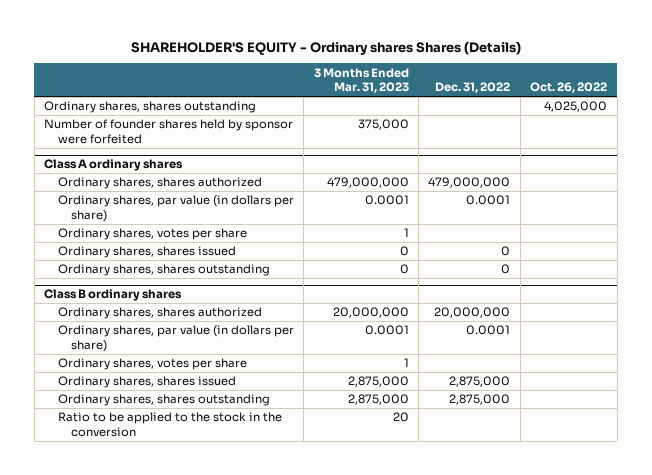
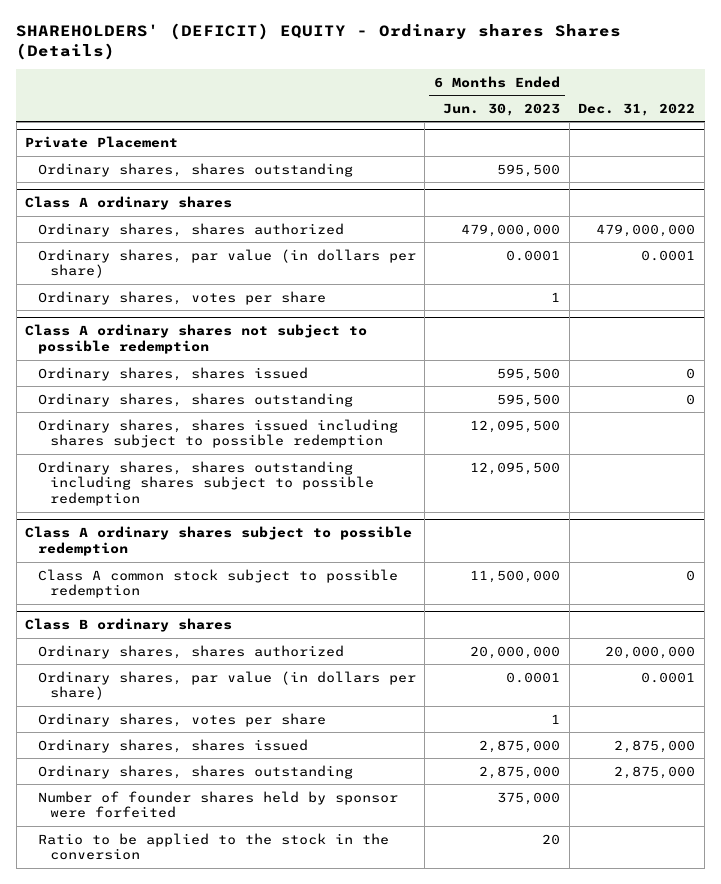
- SHAREHOLDER'S EQUITY - Ordinary shares Shares (Details)
+ SHAREHOLDERS' (DEFICIT) EQUITY - Ordinary shares Shares (Details)
- | 3 Months Ended Mar. 31, 2023 | Dec. 31, 2022 | Oct. 26, 2022
+ | 6 Months Ended Jun. 30, 2023 | Dec. 31, 2022
- Ordinary shares, shares outstanding | | | 4,025,000
- Number of founder shares held by sponsor were forfeited | 375,000 | |
+ Private Placement
+ Ordinary shares, shares outstanding | 595,500 |
@ Class A ordinary shares
- Ordinary shares, shares issued | 0 | 0 |
- Ordinary shares, shares outstanding | 0 | 0 |
+ Class A ordinary shares not subject to possible redemption
+ Ordinary shares, shares issued | 595,500 | 0
+ Ordinary shares, shares outstanding | 595,500 | 0
+ Ordinary shares, shares issued including shares subject to possible redemption | 12,095,500 |
+ Ordinary shares, shares outstanding including shares subject to possible redemption | 12,095,500 |
+ Class A ordinary shares subject to possible redemption
+ Class A common stock subject to possible redemption | 11,500,000 | 0
@ Class B ordinary shares
+ Number of founder shares held by sponsor were forfeited | 375,000 |

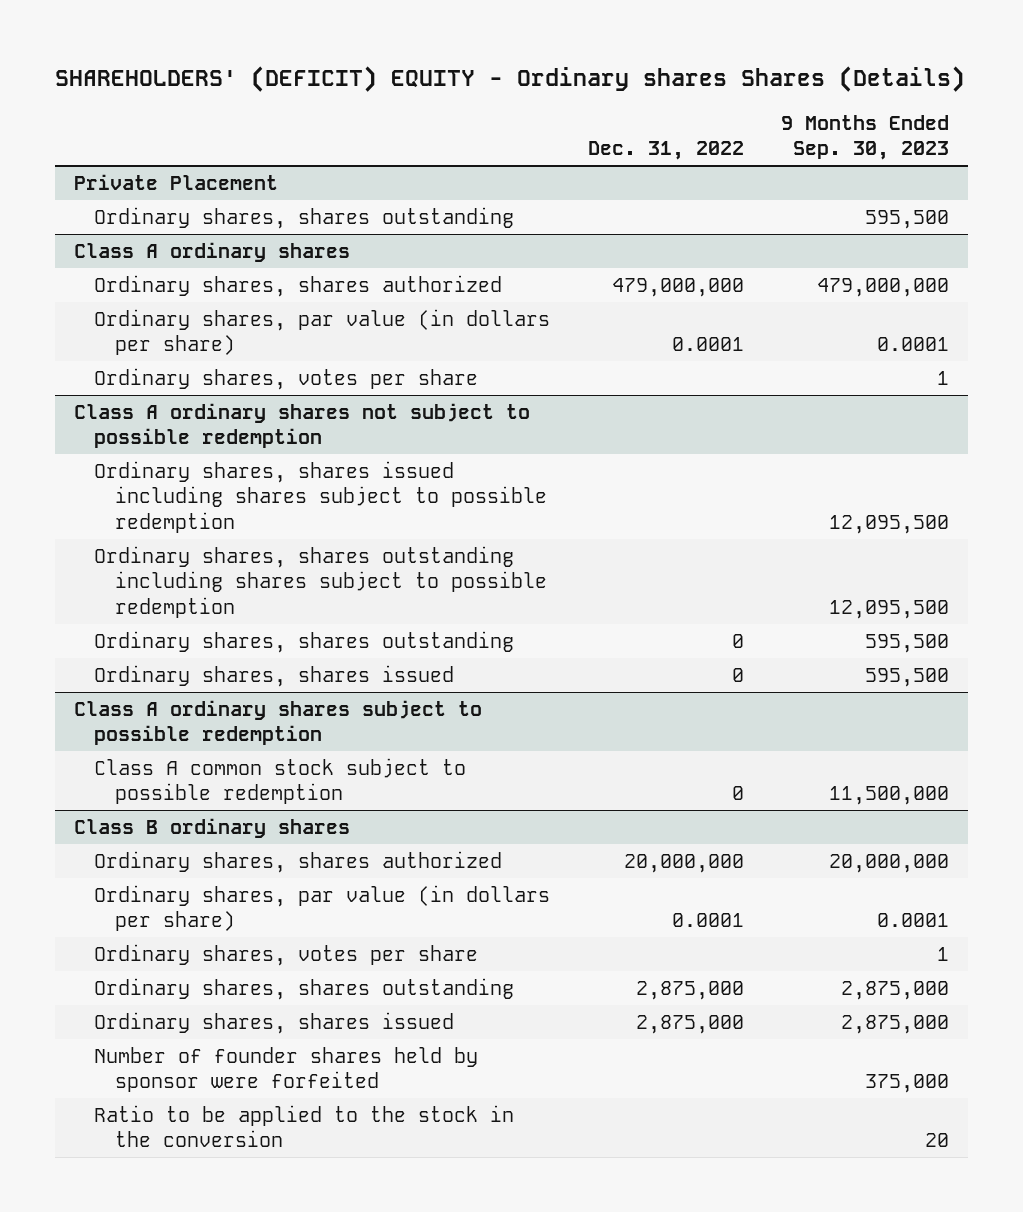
- | 6 Months Ended Jun. 30, 2023 | Dec. 31, 2022
+ | Dec. 31, 2022 | 9 Months Ended Sep. 30, 2023
@ Class A ordinary shares not subject to possible redemption
moved down: Ordinary shares, shares outstanding | 0 | 595,500
moved down: Ordinary shares, shares issued | 0 | 595,500
@ Class B ordinary shares
moved down: Ordinary shares, shares issued | 2,875,000 | 2,875,000

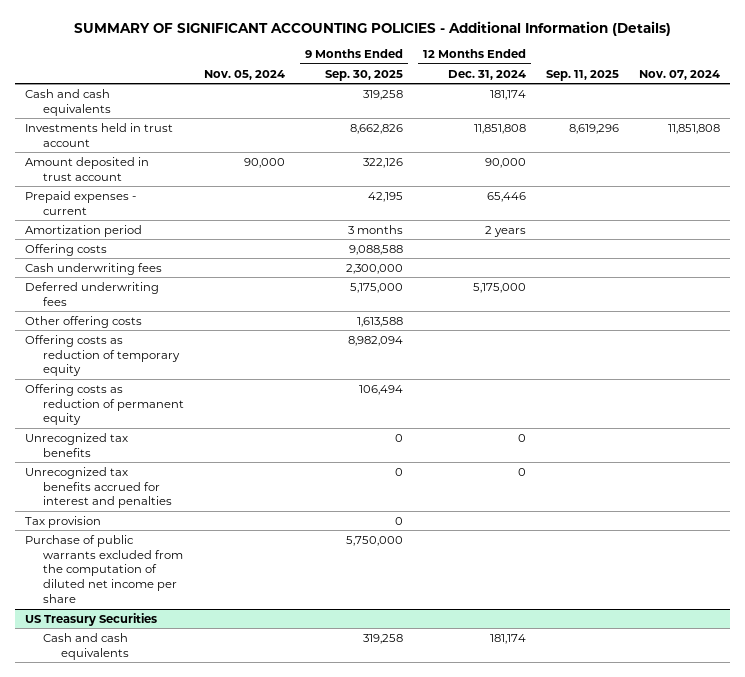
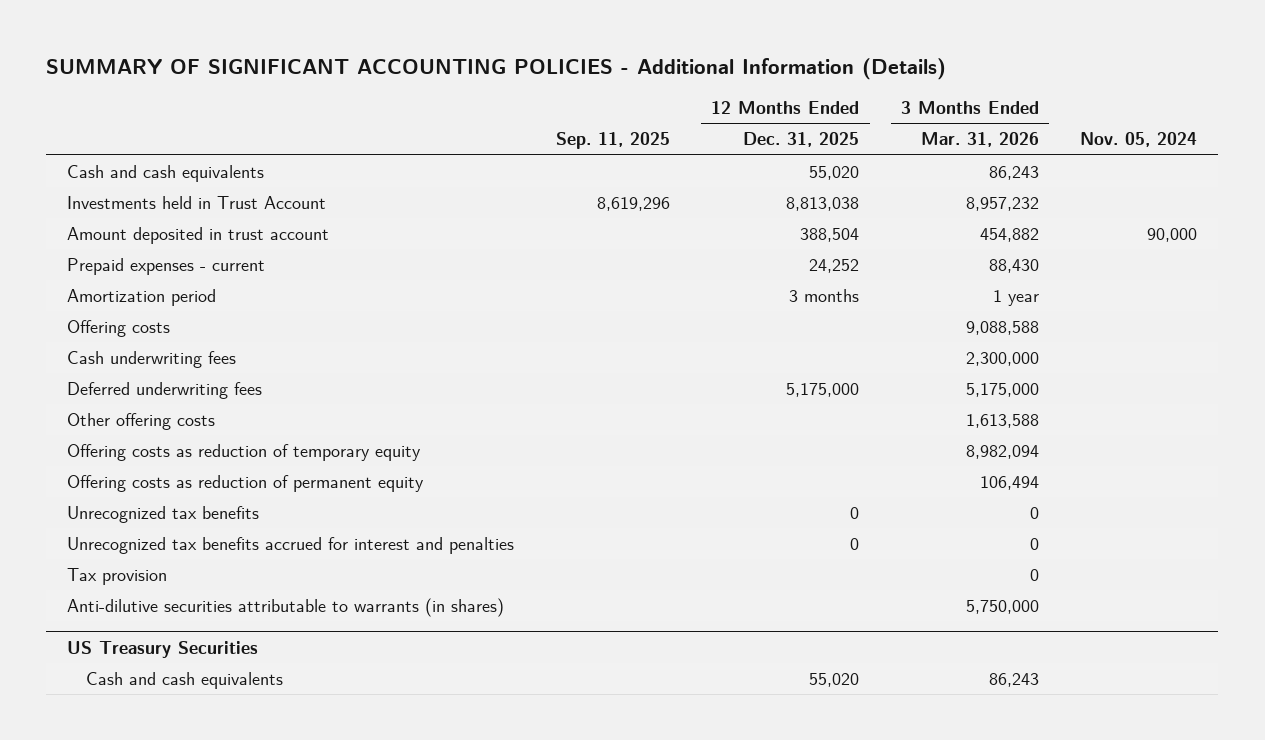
- | Nov. 05, 2024 | 9 Months Ended Sep. 30, 2025 | 12 Months Ended Dec. 31, 2024 | Sep. 11, 2025 | Nov. 07, 2024
+ | Sep. 11, 2025 | 12 Months Ended Dec. 31, 2025 | 3 Months Ended Mar. 31, 2026 | Nov. 05, 2024
- Investments held in trust account | | 8,662,826 | 11,851,808 | 8,619,296 | 11,851,808
+ Investments held in Trust Account | 8,619,296 | 8,813,038 | 8,957,232 |
- Purchase of public warrants excluded from the computation of diluted net income per share | | 5,750,000 | | |
+ Anti-dilutive securities attributable to warrants (in shares) | | | 5,750,000 |

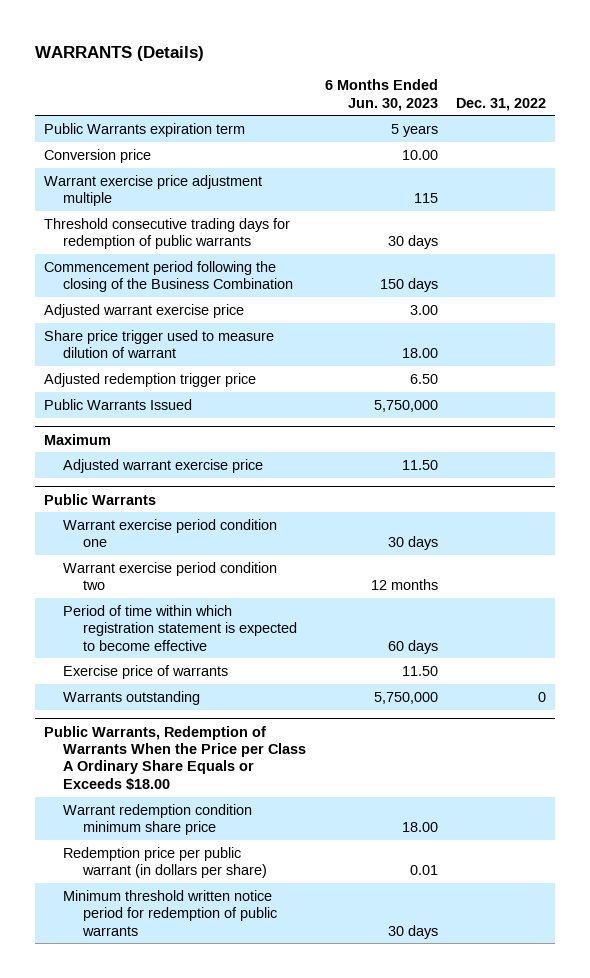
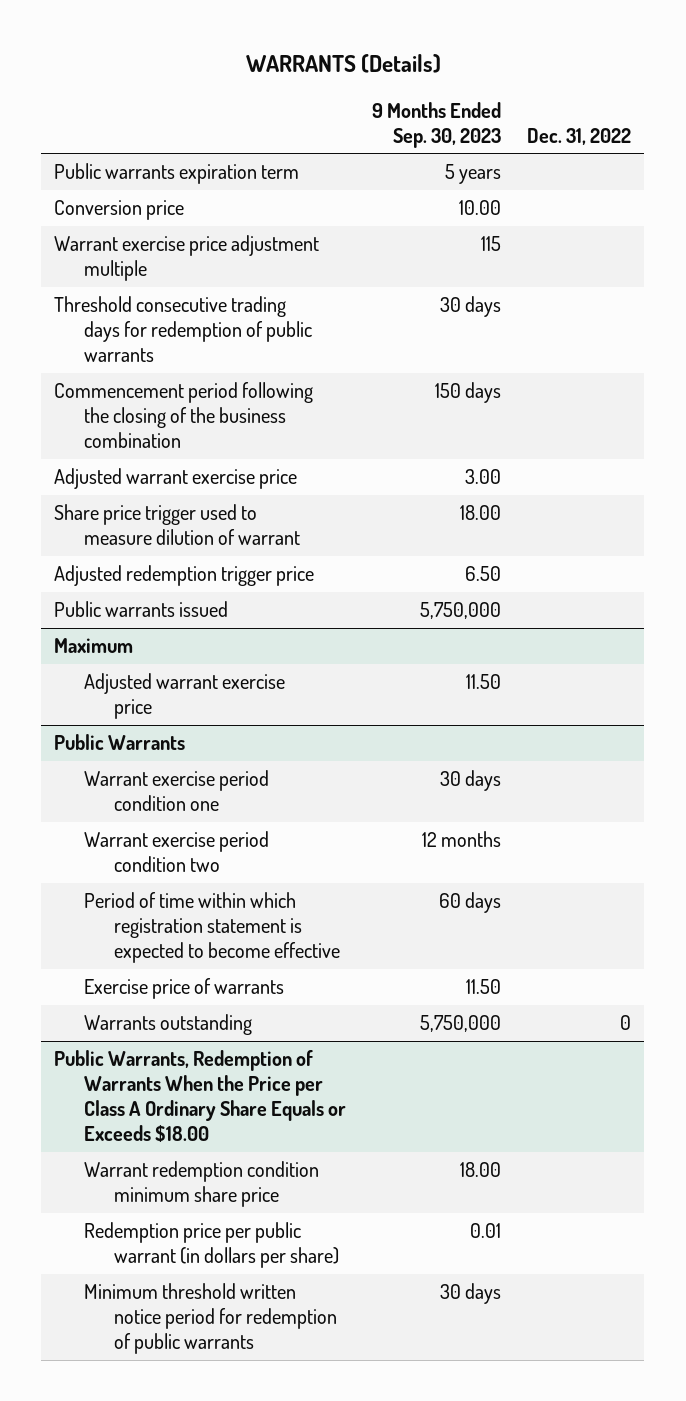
- | 6 Months Ended Jun. 30, 2023 | Dec. 31, 2022
+ | 9 Months Ended Sep. 30, 2023 | Dec. 31, 2022
- Public Warrants expiration term | 5 years |
+ Public warrants expiration term | 5 years |
- Commencement period following the closing of the Business Combination | 150 days |
+ Commencement period following the closing of the business combination | 150 days |
- Public Warrants Issued | 5,750,000 |
+ Public warrants issued | 5,750,000 |

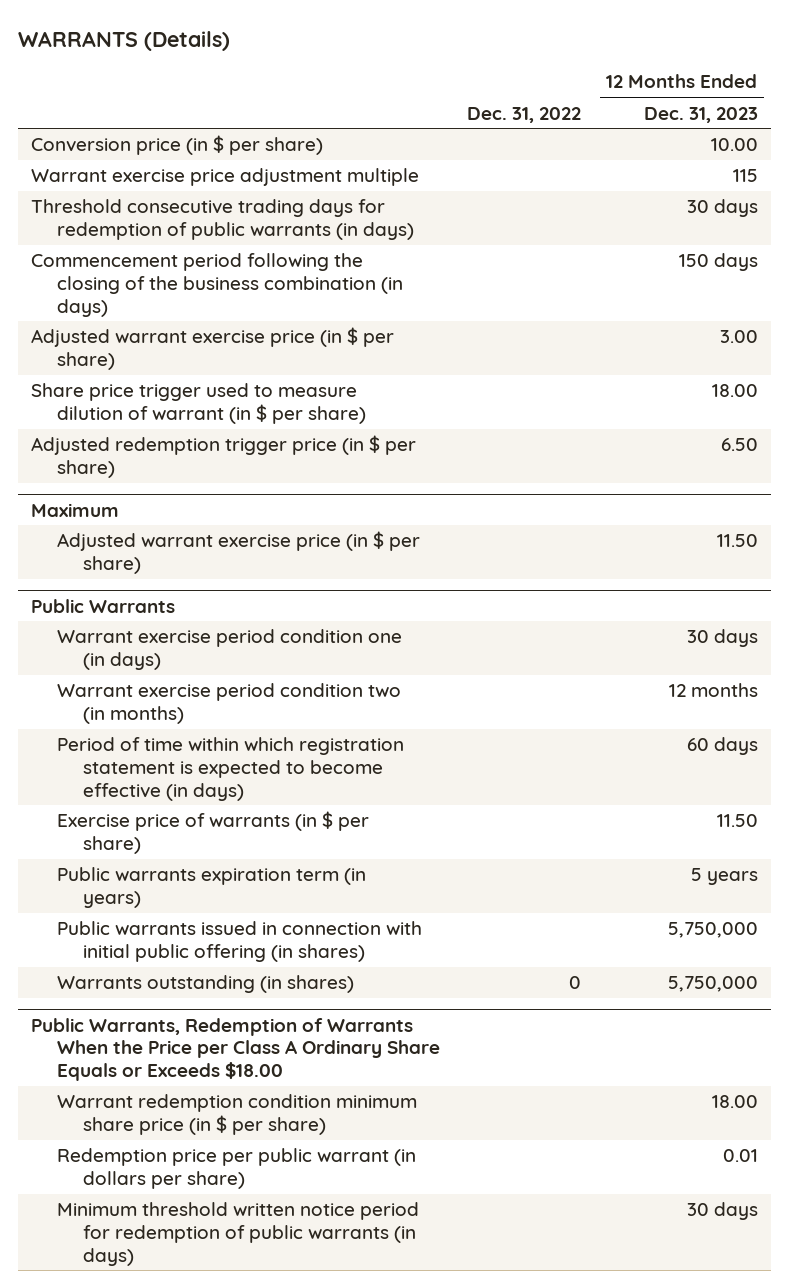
- | 9 Months Ended Sep. 30, 2023 | Dec. 31, 2022
+ | Dec. 31, 2022 | 12 Months Ended Dec. 31, 2023
- Public warrants expiration term | 5 years |
- Conversion price | 10.00 |
+ Conversion price (in $ per share) | | 10.00
- Threshold consecutive trading days for redemption of public warrants | 30 days |
- Commencement period following the closing of the business combination | 150 days |
- Adjusted warrant exercise price | 3.00 |
- Share price trigger used to measure dilution of warrant | 18.00 |
- Adjusted redemption trigger price | 6.50 |
- Public warrants issued | 5,750,000 |
+ Threshold consecutive trading days for redemption of public warrants (in days) | | 30 days
+ Commencement period following the closing of the business combination (in days) | | 150 days
+ Adjusted warrant exercise price (in $ per share) | | 3.00
+ Share price trigger used to measure dilution of warrant (in $ per share) | | 18.00
+ Adjusted redemption trigger price (in $ per share) | | 6.50
@ Maximum
- Adjusted warrant exercise price | 11.50 |
+ Adjusted warrant exercise price (in $ per share) | | 11.50
@ Public Warrants
- Warrant exercise period condition one | 30 days |
- Warrant exercise period condition two | 12 months |
- Period of time within which registration statement is expected to become effective | 60 days |
- Exercise price of warrants | 11.50 |
- Warrants outstanding | 5,750,000 | 0
+ Warrant exercise period condition one (in days) | | 30 days
+ Warrant exercise period condition two (in months) | | 12 months
+ Period of time within which registration statement is expected to become effective (in days) | | 60 days
+ Exercise price of warrants (in $ per share) | | 11.50
+ Public warrants expiration term (in years) | | 5 years
+ Public warrants issued in connection with initial public offering (in shares) | | 5,750,000
+ Warrants outstanding (in shares) | 0 | 5,750,000
@ Public Warrants, Redemption of Warrants When the Price per Class A Ordinary Share Equals or Exceeds $18.00
- Warrant redemption condition minimum share price | 18.00 |
+ Warrant redemption condition minimum share price (in $ per share) | | 18.00
- Minimum threshold written notice period for redemption of public warrants | 30 days |
+ Minimum threshold written notice period for redemption of public warrants (in days) | | 30 days

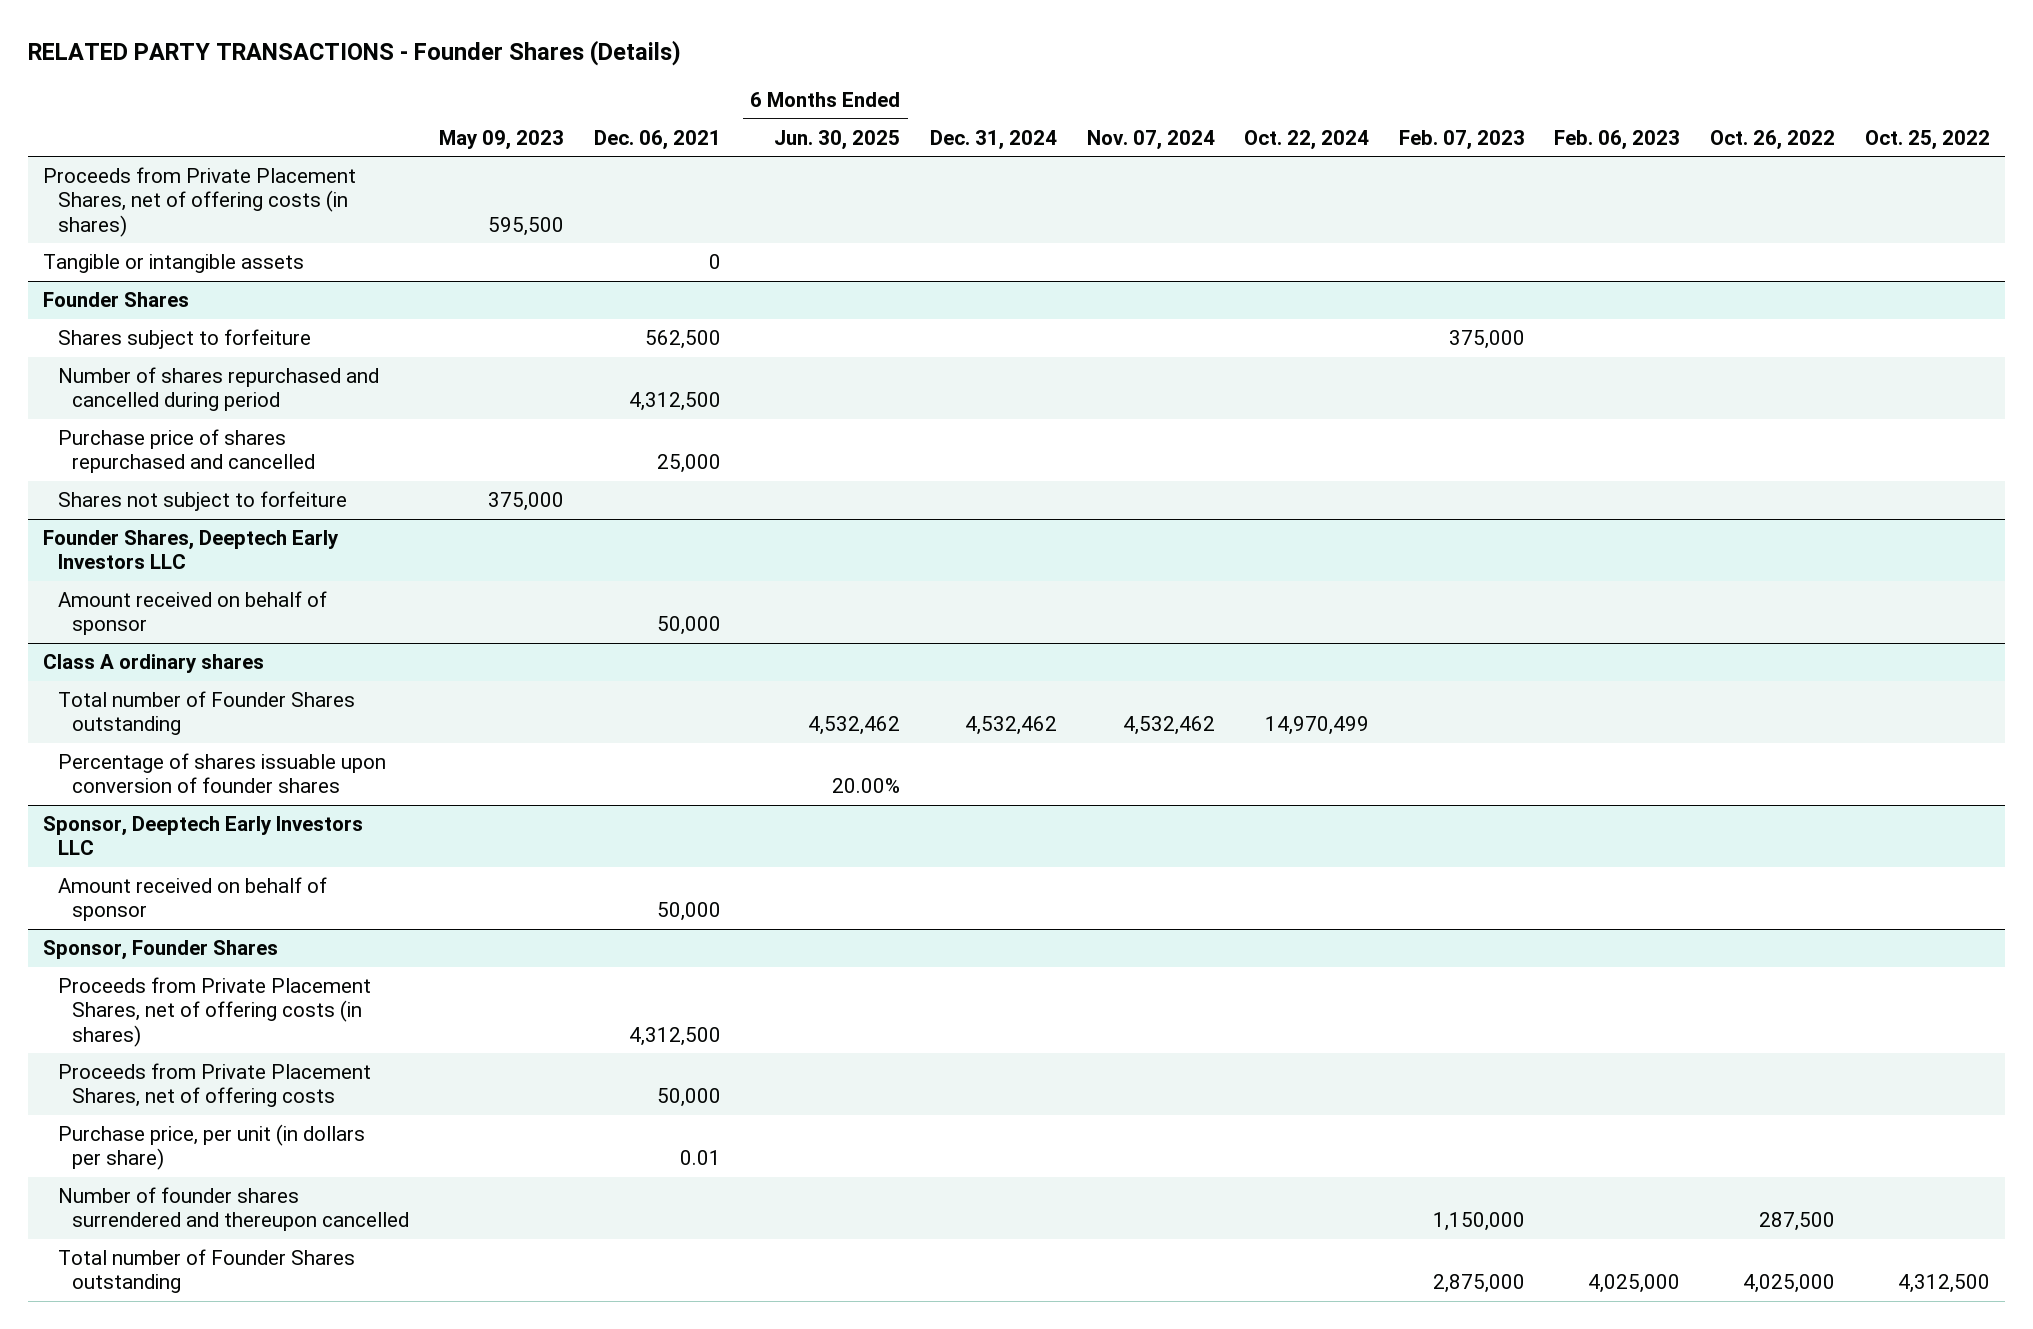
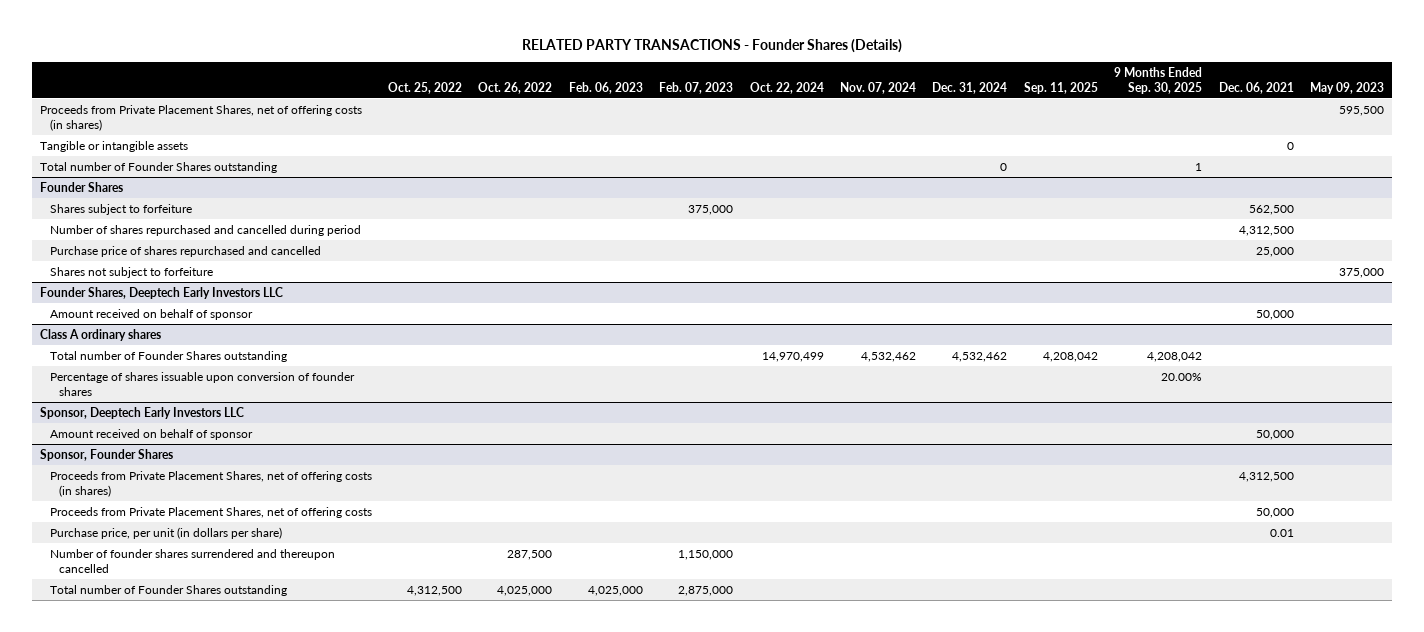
- | May 09, 2023 | Dec. 06, 2021 | 6 Months Ended Jun. 30, 2025 | Dec. 31, 2024 | Nov. 07, 2024 | Oct. 22, 2024 | Feb. 07, 2023 | Feb. 06, 2023 | Oct. 26, 2022 | Oct. 25, 2022
+ | Oct. 25, 2022 | Oct. 26, 2022 | Feb. 06, 2023 | Feb. 07, 2023 | Oct. 22, 2024 | Nov. 07, 2024 | Dec. 31, 2024 | Sep. 11, 2025 | 9 Months Ended Sep. 30, 2025 | Dec. 06, 2021 | May 09, 2023
+ Total number of Founder Shares outstanding | | | | | | | 0 | | 1 | |

